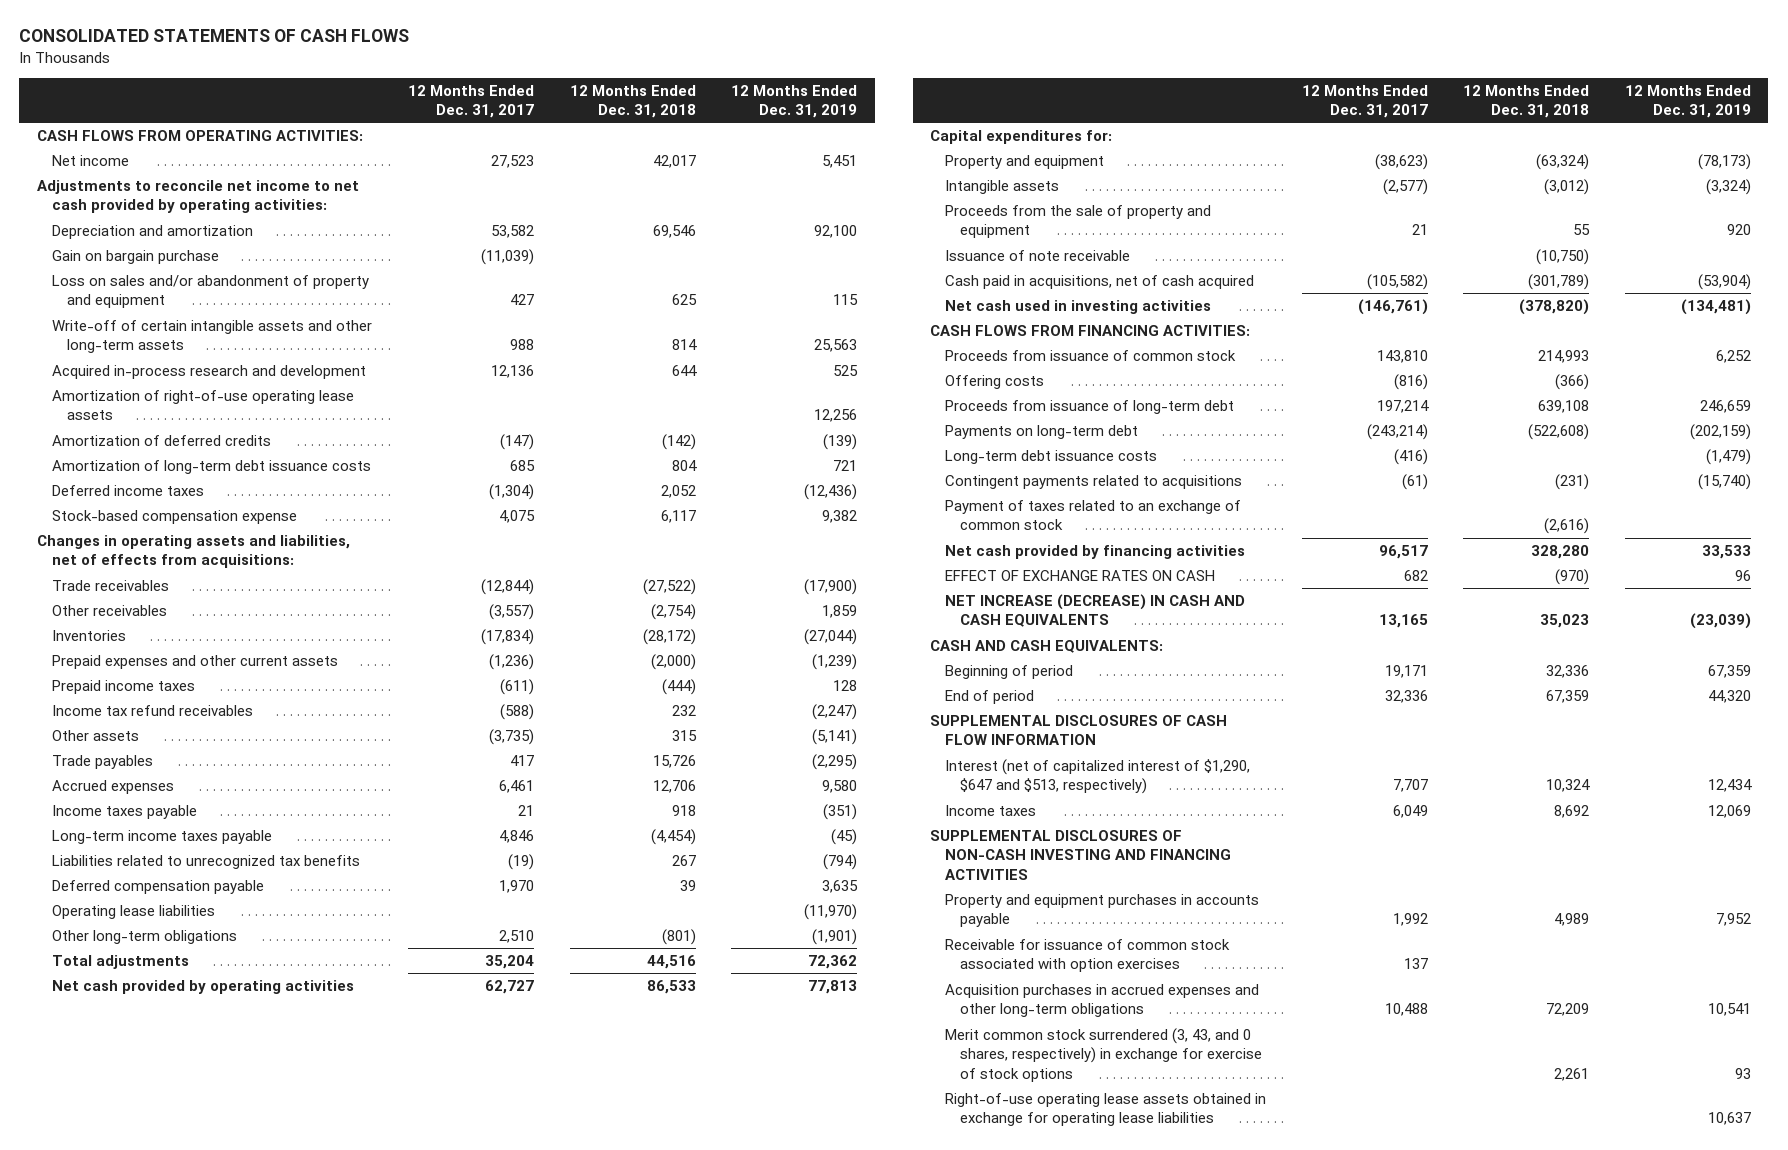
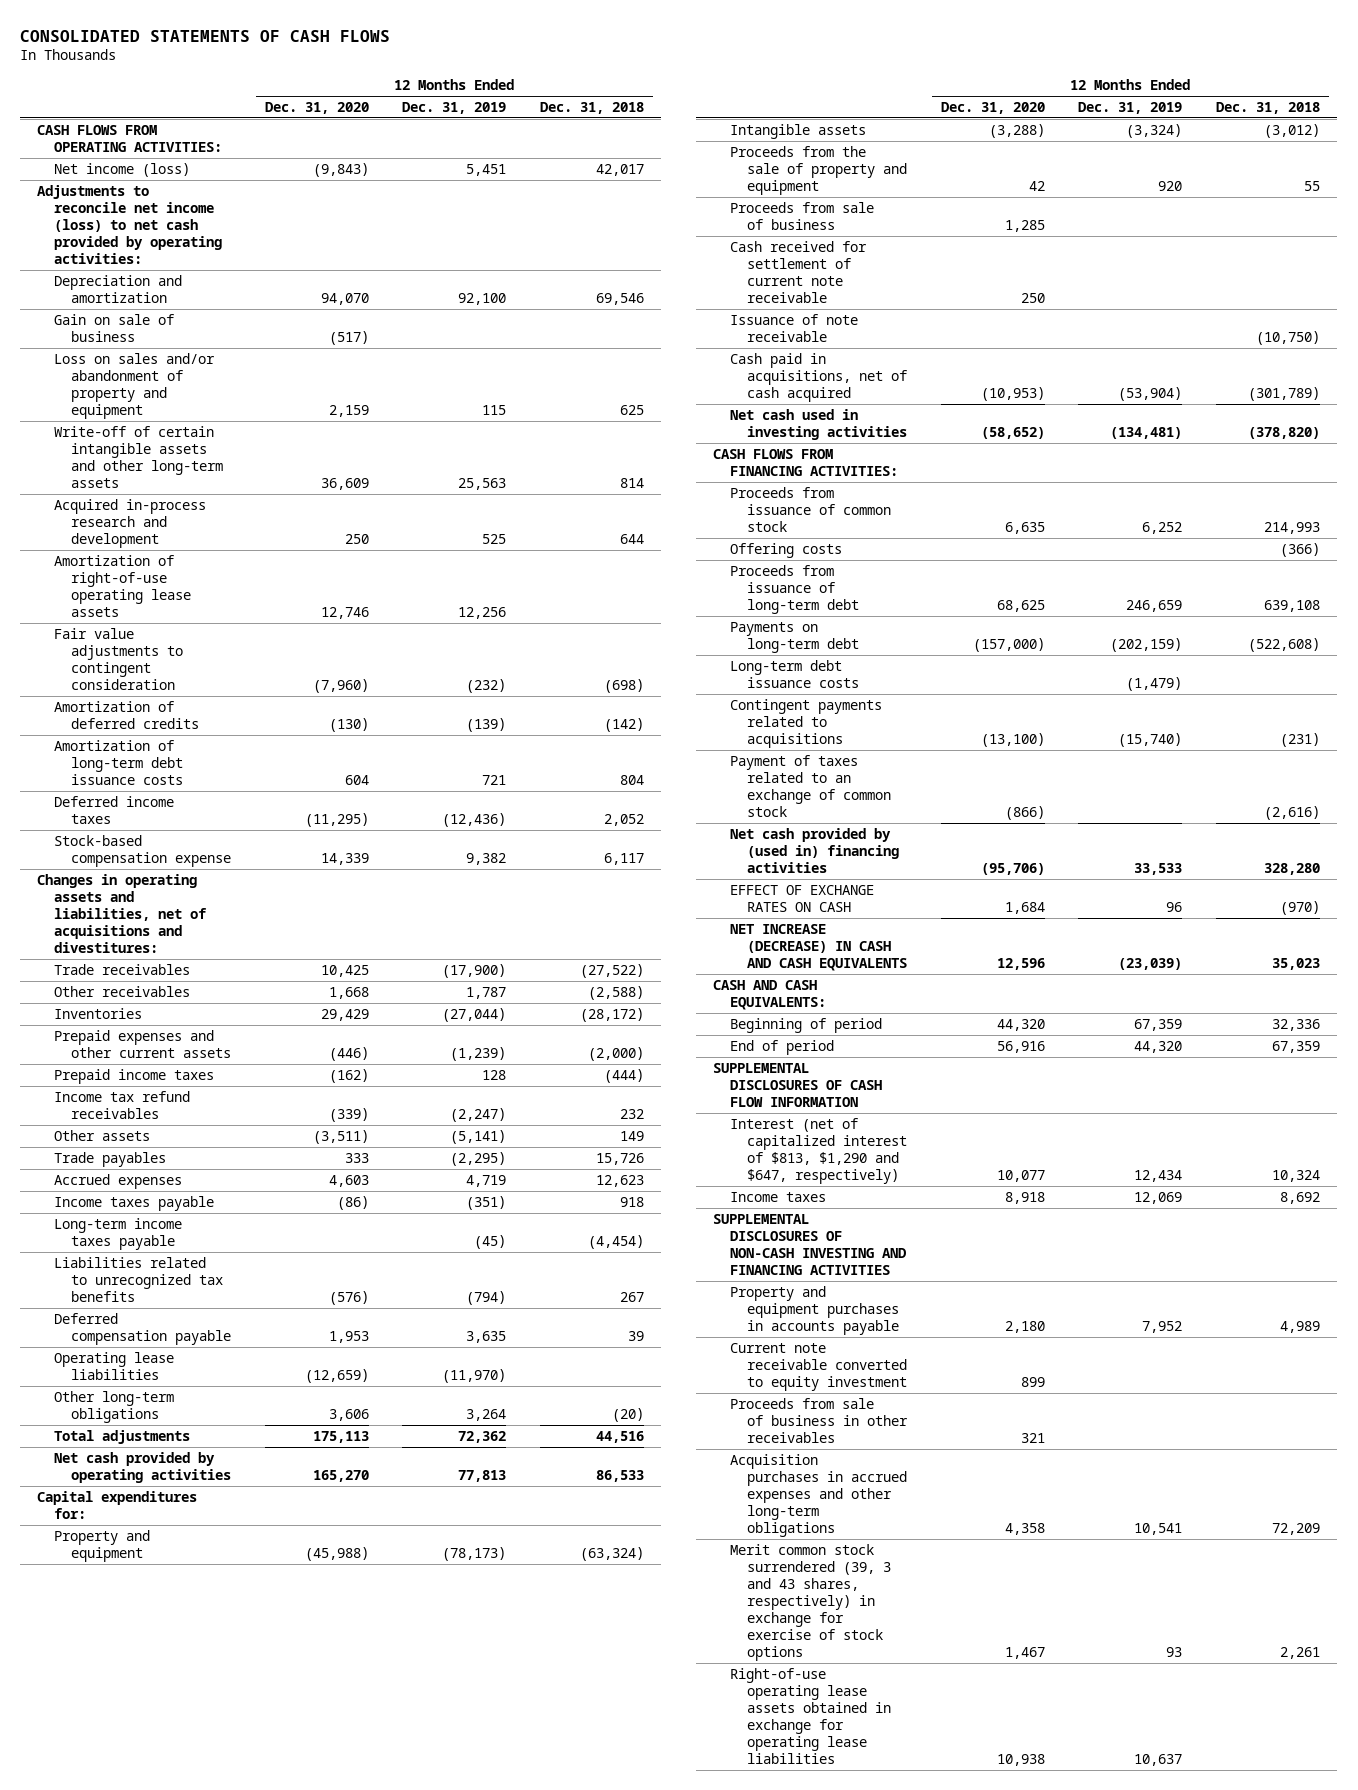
- | 12 Months Ended Dec. 31, 2017 | 12 Months Ended Dec. 31, 2018 | 12 Months Ended Dec. 31, 2019
+ | 12 Months Ended Dec. 31, 2020 | 12 Months Ended Dec. 31, 2019 | 12 Months Ended Dec. 31, 2018
- Net income | 27,523 | 42,017 | 5,451
- Adjustments to reconcile net income to net cash provided by operating activities:
+ Net income (loss) | (9,843) | 5,451 | 42,017
+ Adjustments to reconcile net income (loss) to net cash provided by operating activities:
- Gain on bargain purchase | (11,039) | |
+ Gain on sale of business | (517) | |
+ Fair value adjustments to contingent consideration | (7,960) | (232) | (698)
- Changes in operating assets and liabilities, net of effects from acquisitions:
+ Changes in operating assets and liabilities, net of acquisitions and divestitures:
- Other receivables | (3,557) | (2,754) | 1,859
+ Other receivables | 1,668 | 1,787 | (2,588)
- Other assets | (3,735) | 315 | (5,141)
+ Other assets | (3,511) | (5,141) | 149
- Accrued expenses | 6,461 | 12,706 | 9,580
+ Accrued expenses | 4,603 | 4,719 | 12,623
- Other long-term obligations | 2,510 | (801) | (1,901)
+ Other long-term obligations | 3,606 | 3,264 | (20)
+ Proceeds from sale of business | 1,285 | |
+ Cash received for settlement of current note receivable | 250 | |
- Net cash provided by financing activities | 96,517 | 328,280 | 33,533
+ Net cash provided by (used in) financing activities | (95,706) | 33,533 | 328,280
- Interest (net of capitalized interest of $1,290, $647 and $513, respectively) | 7,707 | 10,324 | 12,434
+ Interest (net of capitalized interest of $813, $1,290 and $647, respectively) | 10,077 | 12,434 | 10,324
- Receivable for issuance of common stock associated with option exercises | 137 | |
+ Current note receivable converted to equity investment | 899 | |
+ Proceeds from sale of business in other receivables | 321 | |
- Merit common stock surrendered (3, 43, and 0 shares, respectively) in exchange for exercise of stock options | | 2,261 | 93
+ Merit common stock surrendered (39, 3 and 43 shares, respectively) in exchange for exercise of stock options | 1,467 | 93 | 2,261

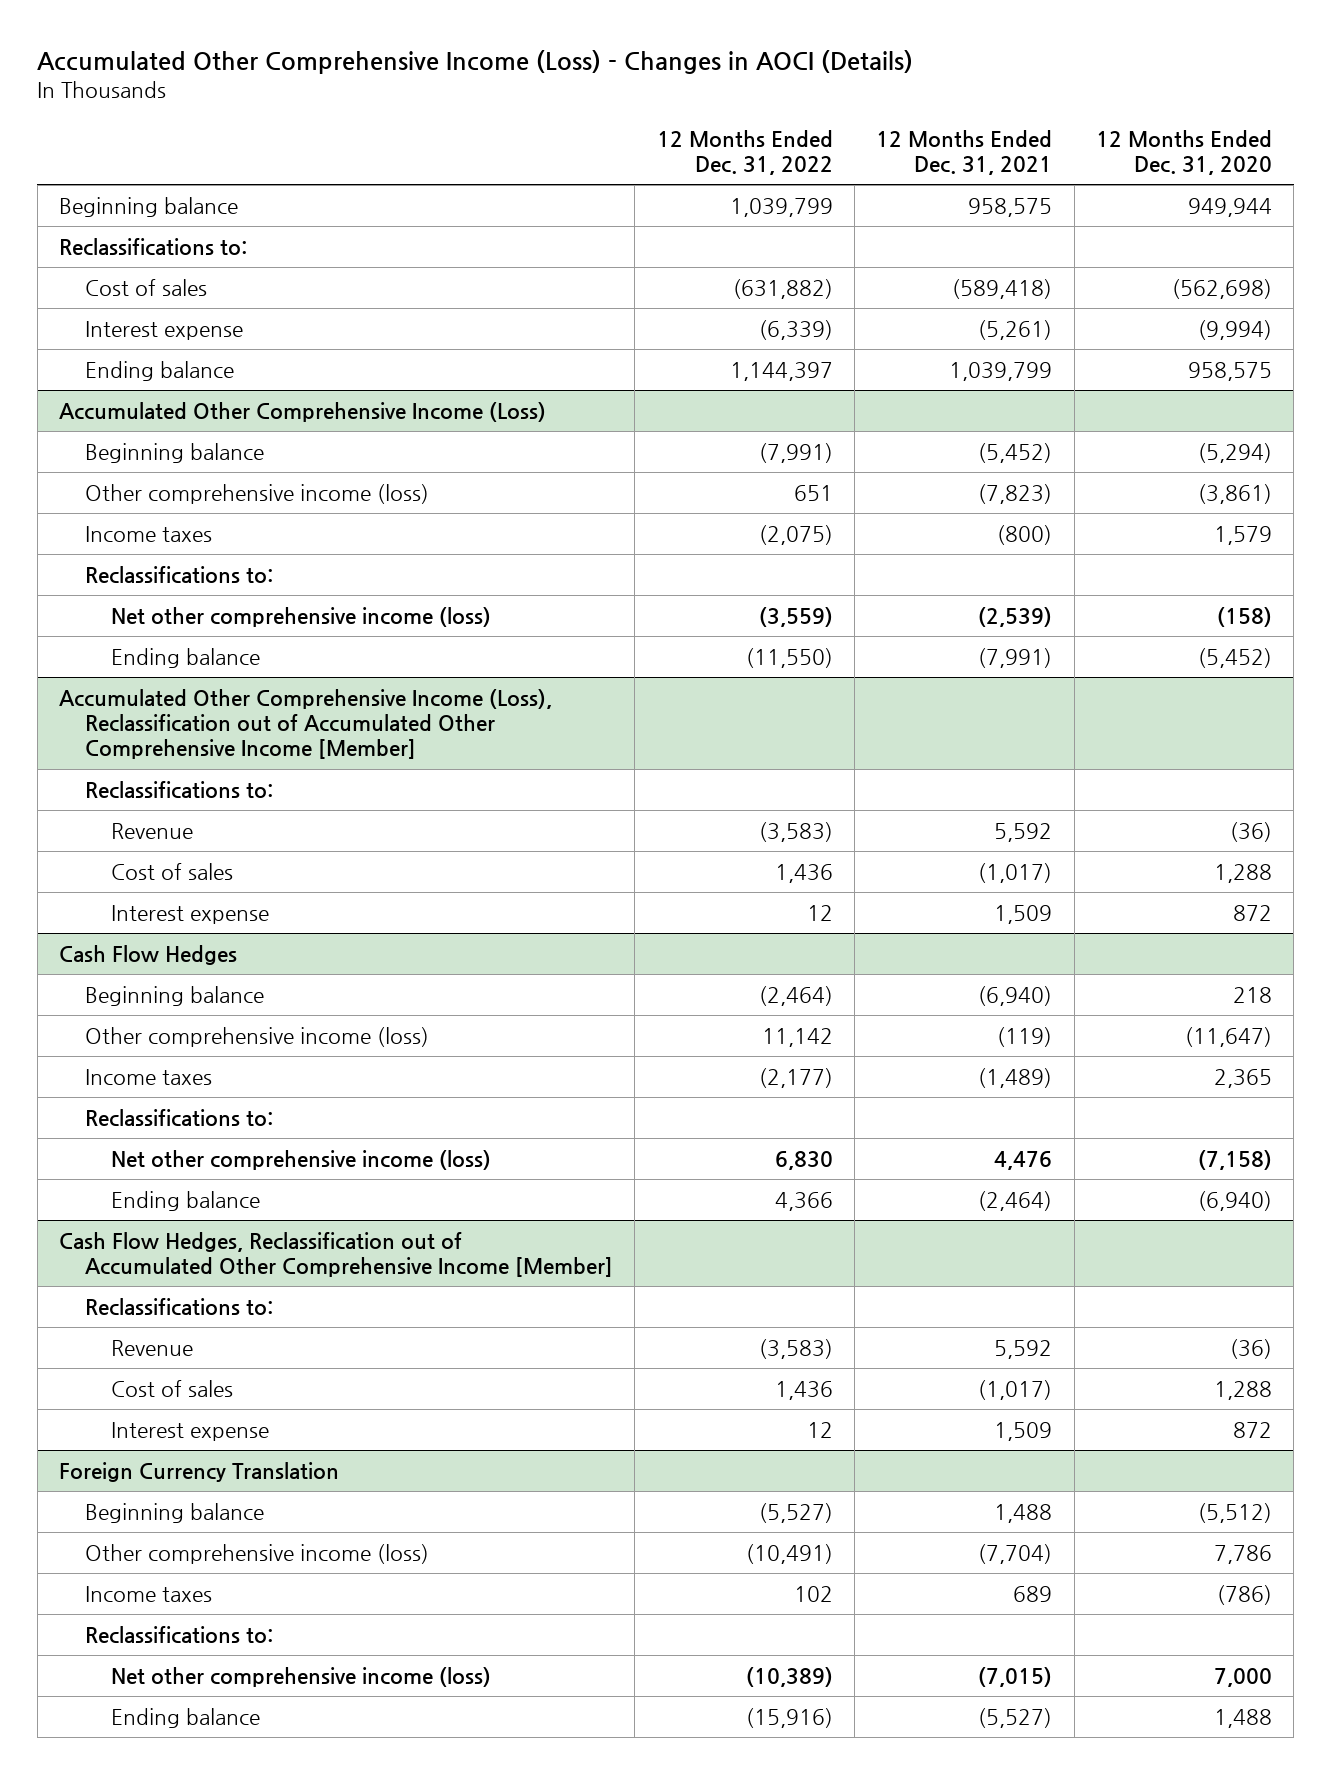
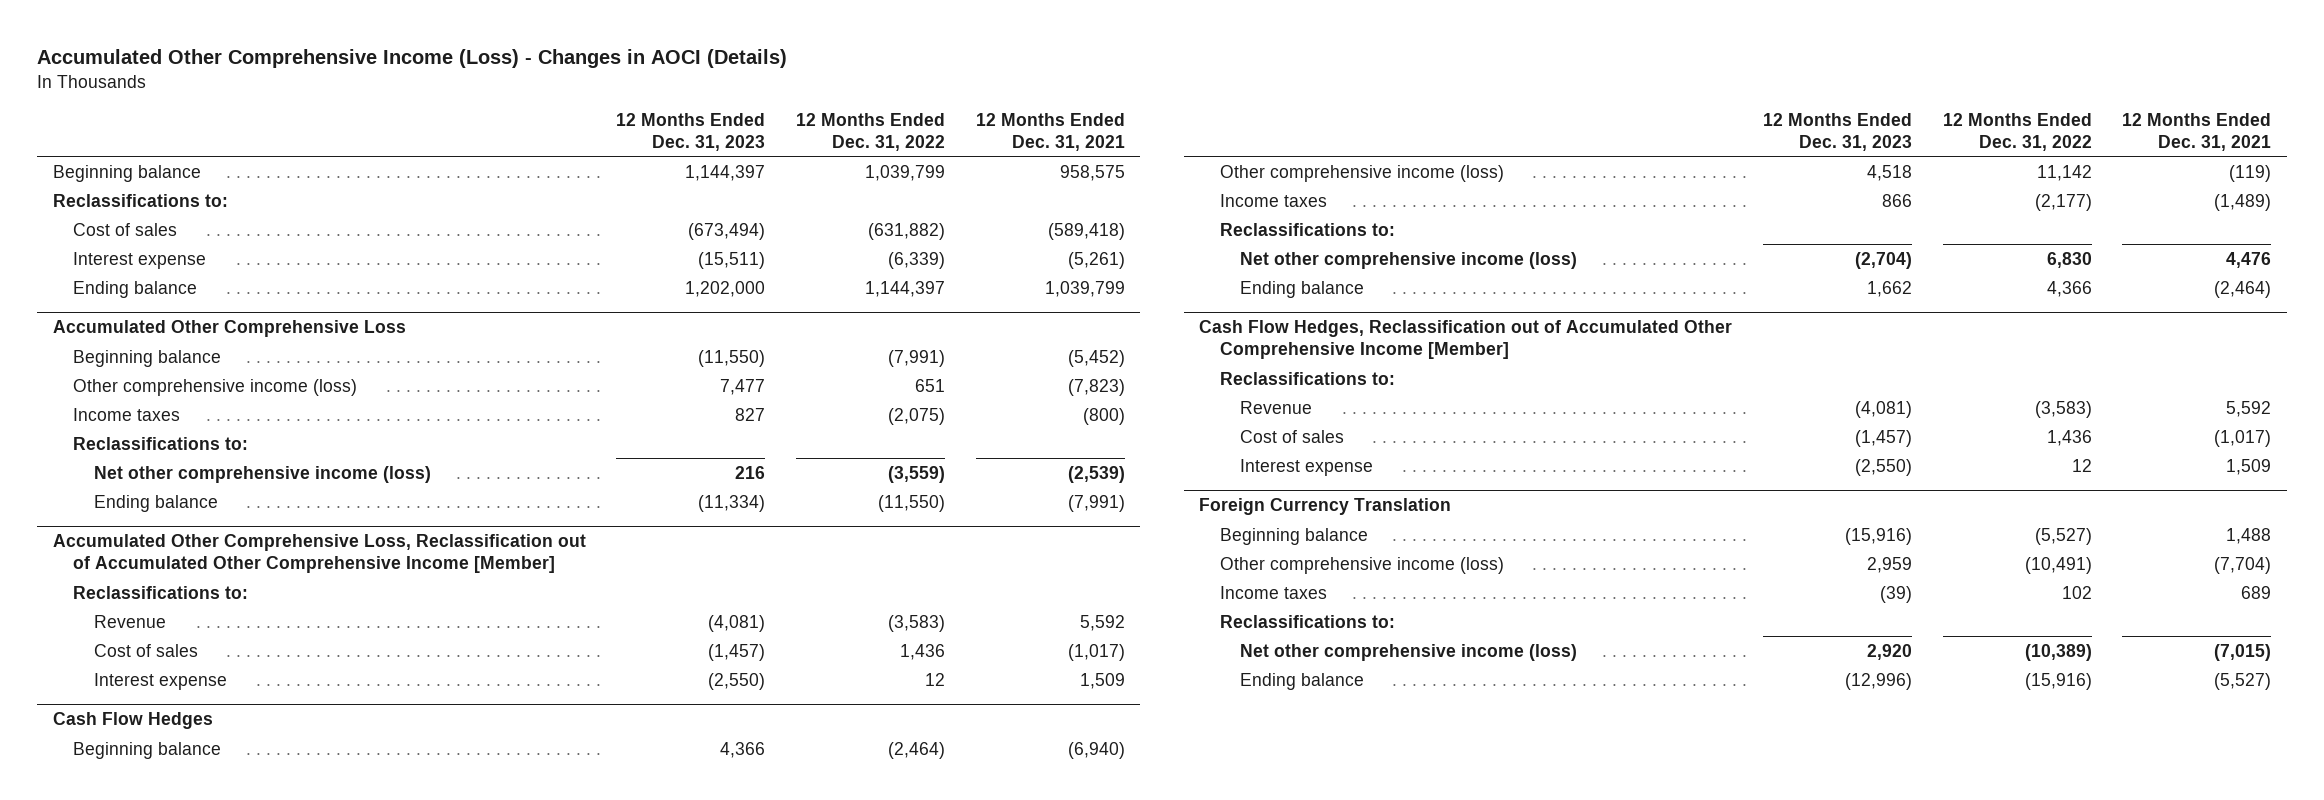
- | 12 Months Ended Dec. 31, 2022 | 12 Months Ended Dec. 31, 2021 | 12 Months Ended Dec. 31, 2020
+ | 12 Months Ended Dec. 31, 2023 | 12 Months Ended Dec. 31, 2022 | 12 Months Ended Dec. 31, 2021
- Accumulated Other Comprehensive Income (Loss)
+ Accumulated Other Comprehensive Loss
- Accumulated Other Comprehensive Income (Loss), Reclassification out of Accumulated Other Comprehensive Income [Member]
+ Accumulated Other Comprehensive Loss, Reclassification out of Accumulated Other Comprehensive Income [Member]

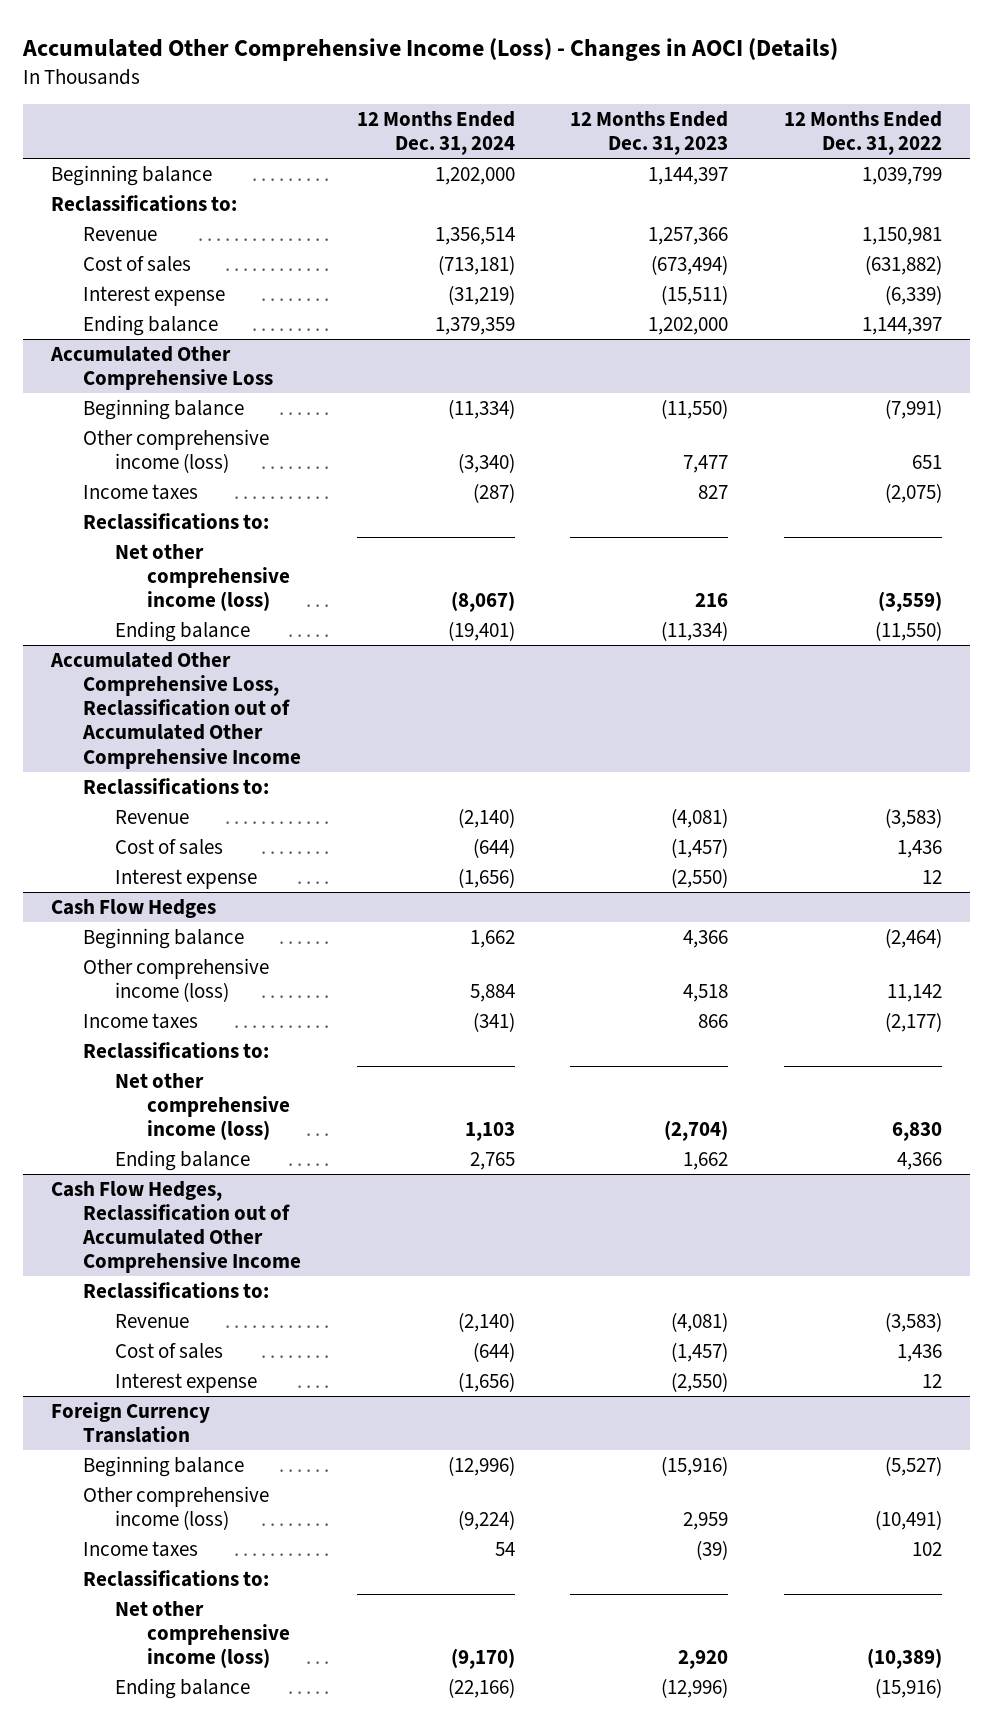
- | 12 Months Ended Dec. 31, 2023 | 12 Months Ended Dec. 31, 2022 | 12 Months Ended Dec. 31, 2021
+ | 12 Months Ended Dec. 31, 2024 | 12 Months Ended Dec. 31, 2023 | 12 Months Ended Dec. 31, 2022
+ Revenue | 1,356,514 | 1,257,366 | 1,150,981
- Accumulated Other Comprehensive Loss, Reclassification out of Accumulated Other Comprehensive Income [Member]
+ Accumulated Other Comprehensive Loss, Reclassification out of Accumulated Other Comprehensive Income
- Cash Flow Hedges, Reclassification out of Accumulated Other Comprehensive Income [Member]
+ Cash Flow Hedges, Reclassification out of Accumulated Other Comprehensive Income

